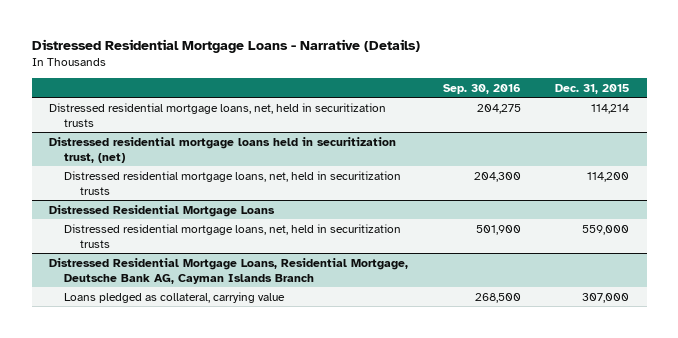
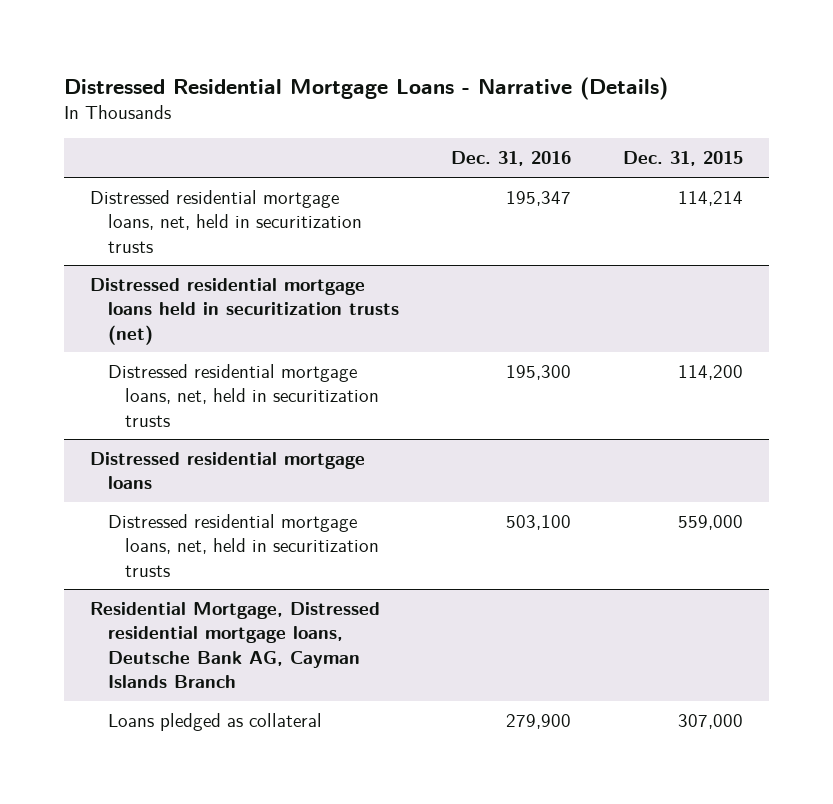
- | Sep. 30, 2016 | Dec. 31, 2015
+ | Dec. 31, 2016 | Dec. 31, 2015
- Distressed residential mortgage loans held in securitization trust, (net)
+ Distressed residential mortgage loans held in securitization trusts (net)
- Distressed Residential Mortgage Loans
+ Distressed residential mortgage loans
- Distressed Residential Mortgage Loans, Residential Mortgage, Deutsche Bank AG, Cayman Islands Branch
- Loans pledged as collateral, carrying value | 268,500 | 307,000
+ Residential Mortgage, Distressed residential mortgage loans, Deutsche Bank AG, Cayman Islands Branch
+ Loans pledged as collateral | 279,900 | 307,000

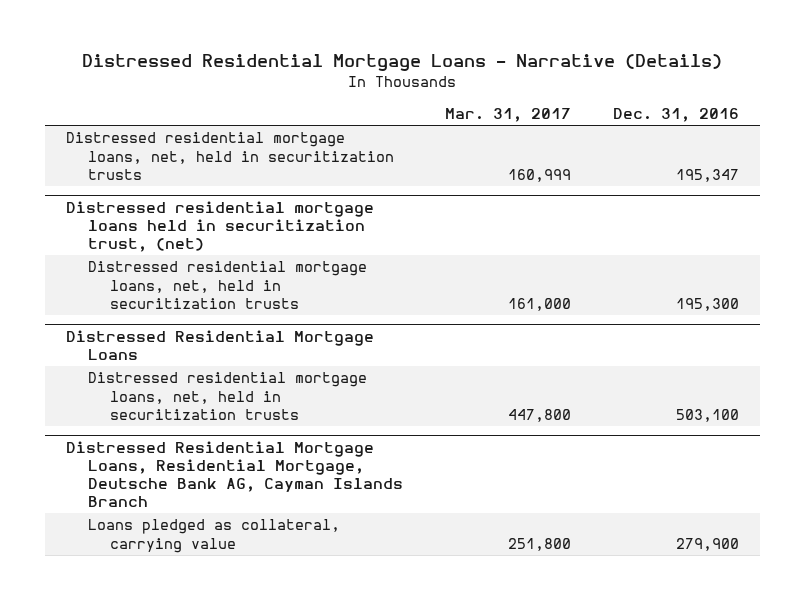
- | Dec. 31, 2016 | Dec. 31, 2015
+ | Mar. 31, 2017 | Dec. 31, 2016
- Distressed residential mortgage loans held in securitization trusts (net)
+ Distressed residential mortgage loans held in securitization trust, (net)
- Distressed residential mortgage loans
+ Distressed Residential Mortgage Loans
- Residential Mortgage, Distressed residential mortgage loans, Deutsche Bank AG, Cayman Islands Branch
- Loans pledged as collateral | 279,900 | 307,000
+ Distressed Residential Mortgage Loans, Residential Mortgage, Deutsche Bank AG, Cayman Islands Branch
+ Loans pledged as collateral, carrying value | 251,800 | 279,900

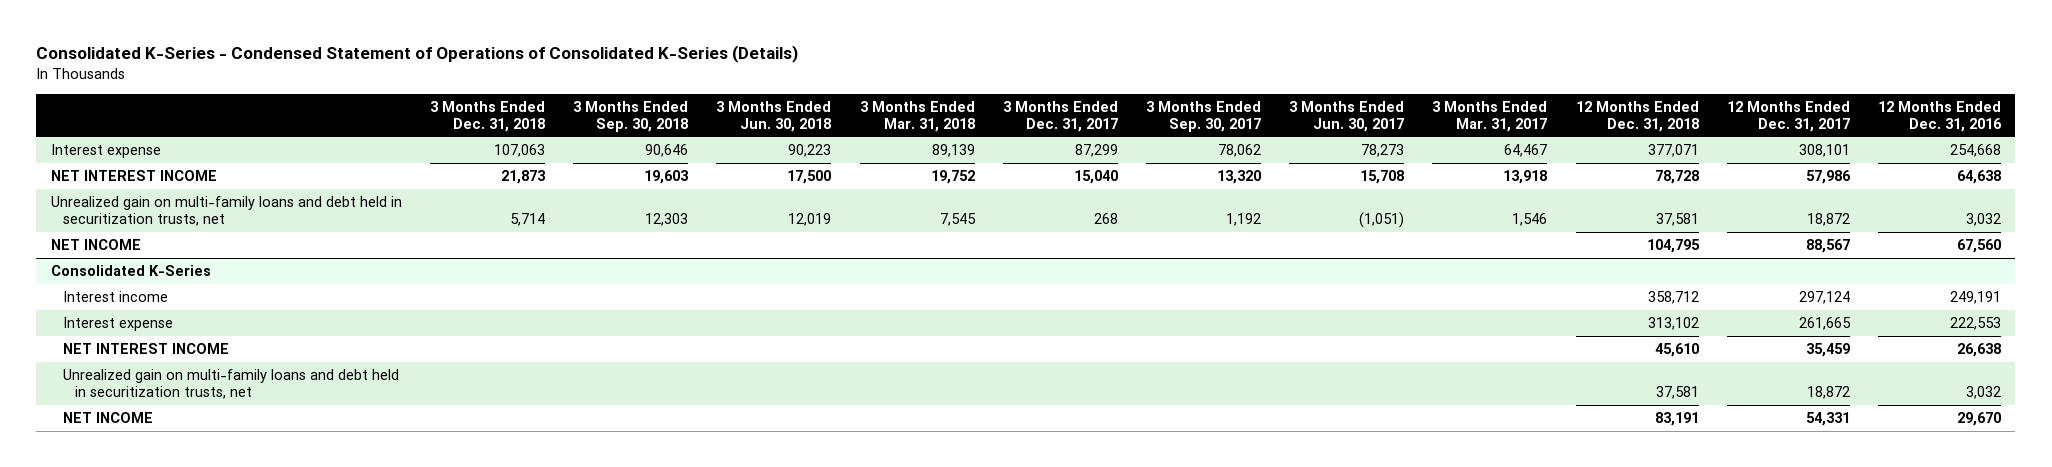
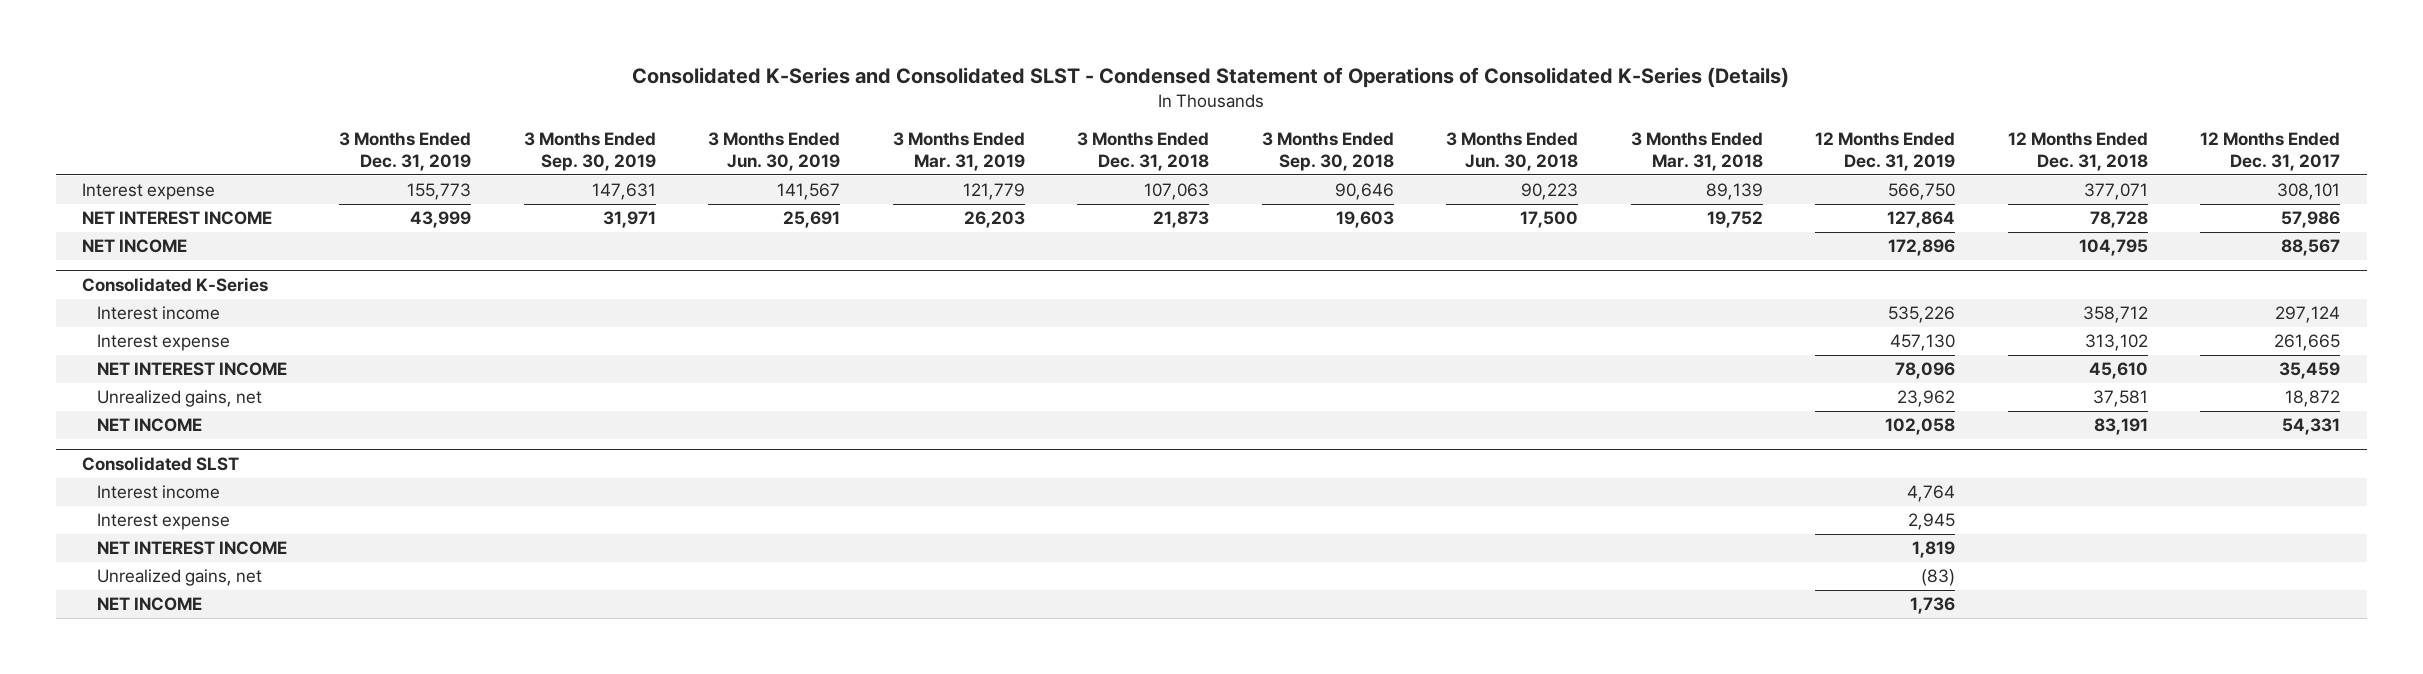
- Consolidated K-Series - Condensed Statement of Operations of Consolidated K-Series (Details)
+ Consolidated K-Series and Consolidated SLST - Condensed Statement of Operations of Consolidated K-Series (Details)
- | 3 Months Ended Dec. 31, 2018 | 3 Months Ended Sep. 30, 2018 | 3 Months Ended Jun. 30, 2018 | 3 Months Ended Mar. 31, 2018 | 3 Months Ended Dec. 31, 2017 | 3 Months Ended Sep. 30, 2017 | 3 Months Ended Jun. 30, 2017 | 3 Months Ended Mar. 31, 2017 | 12 Months Ended Dec. 31, 2018 | 12 Months Ended Dec. 31, 2017 | 12 Months Ended Dec. 31, 2016
+ | 3 Months Ended Dec. 31, 2019 | 3 Months Ended Sep. 30, 2019 | 3 Months Ended Jun. 30, 2019 | 3 Months Ended Mar. 31, 2019 | 3 Months Ended Dec. 31, 2018 | 3 Months Ended Sep. 30, 2018 | 3 Months Ended Jun. 30, 2018 | 3 Months Ended Mar. 31, 2018 | 12 Months Ended Dec. 31, 2019 | 12 Months Ended Dec. 31, 2018 | 12 Months Ended Dec. 31, 2017
- Unrealized gain on multi-family loans and debt held in securitization trusts, net | 5,714 | 12,303 | 12,019 | 7,545 | 268 | 1,192 | (1,051) | 1,546 | 37,581 | 18,872 | 3,032
@ Consolidated K-Series
- Unrealized gain on multi-family loans and debt held in securitization trusts, net | | | | | | | | | 37,581 | 18,872 | 3,032
+ Unrealized gains, net | | | | | | | | | 23,962 | 37,581 | 18,872
+ Consolidated SLST
+ Interest income | | | | | | | | | 4,764 | |
+ Interest expense | | | | | | | | | 2,945 | |
+ NET INTEREST INCOME | | | | | | | | | 1,819 | |
+ Unrealized gains, net | | | | | | | | | (83) | |
+ NET INCOME | | | | | | | | | 1,736 | |

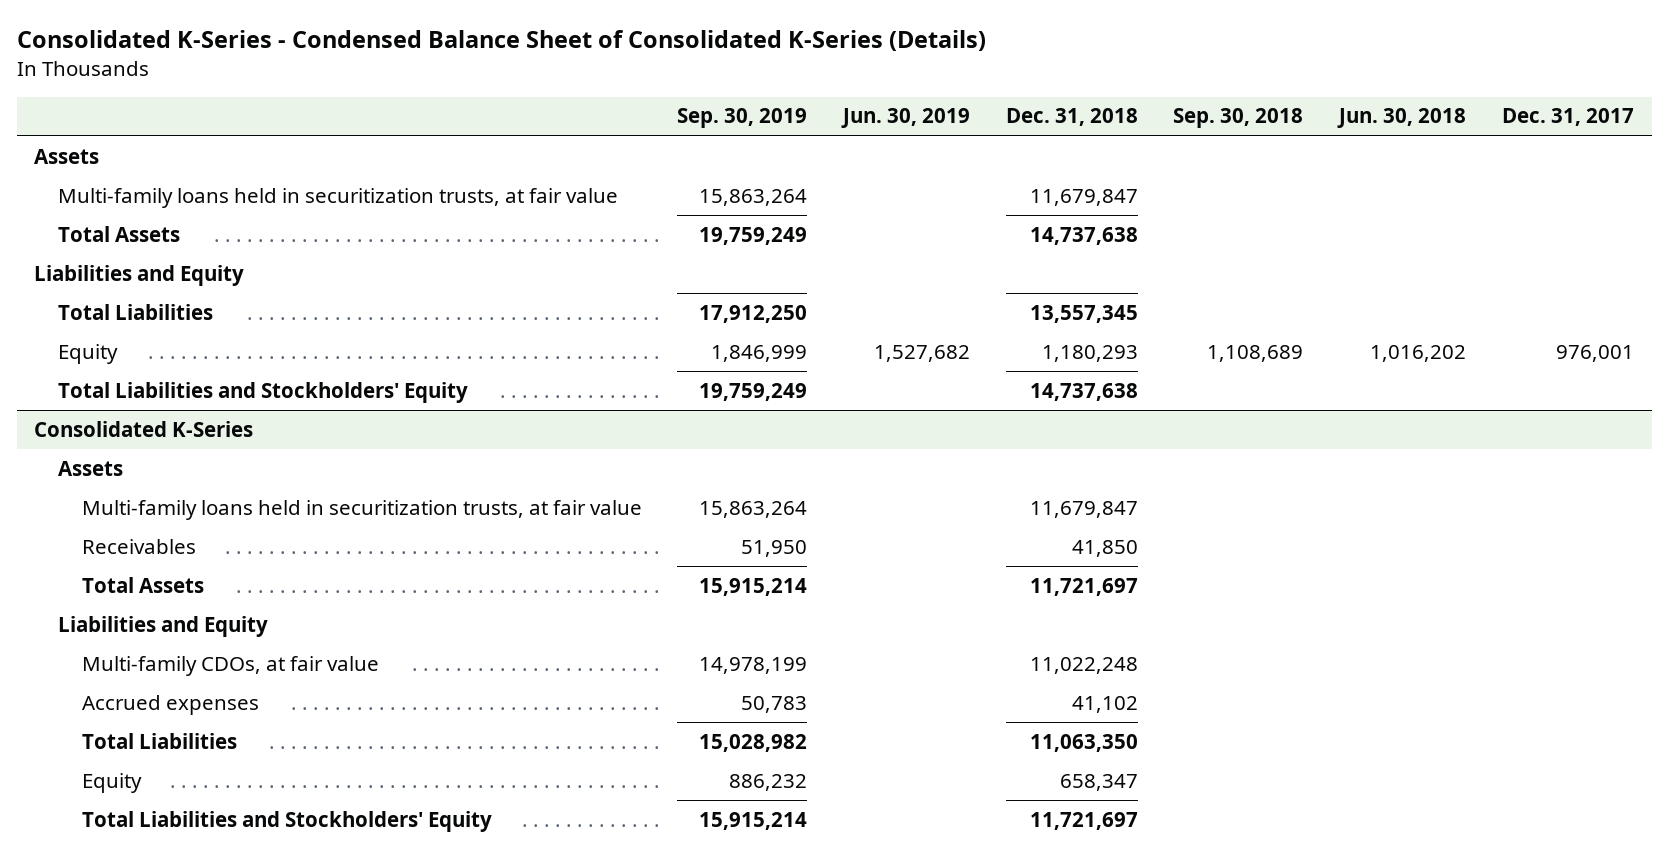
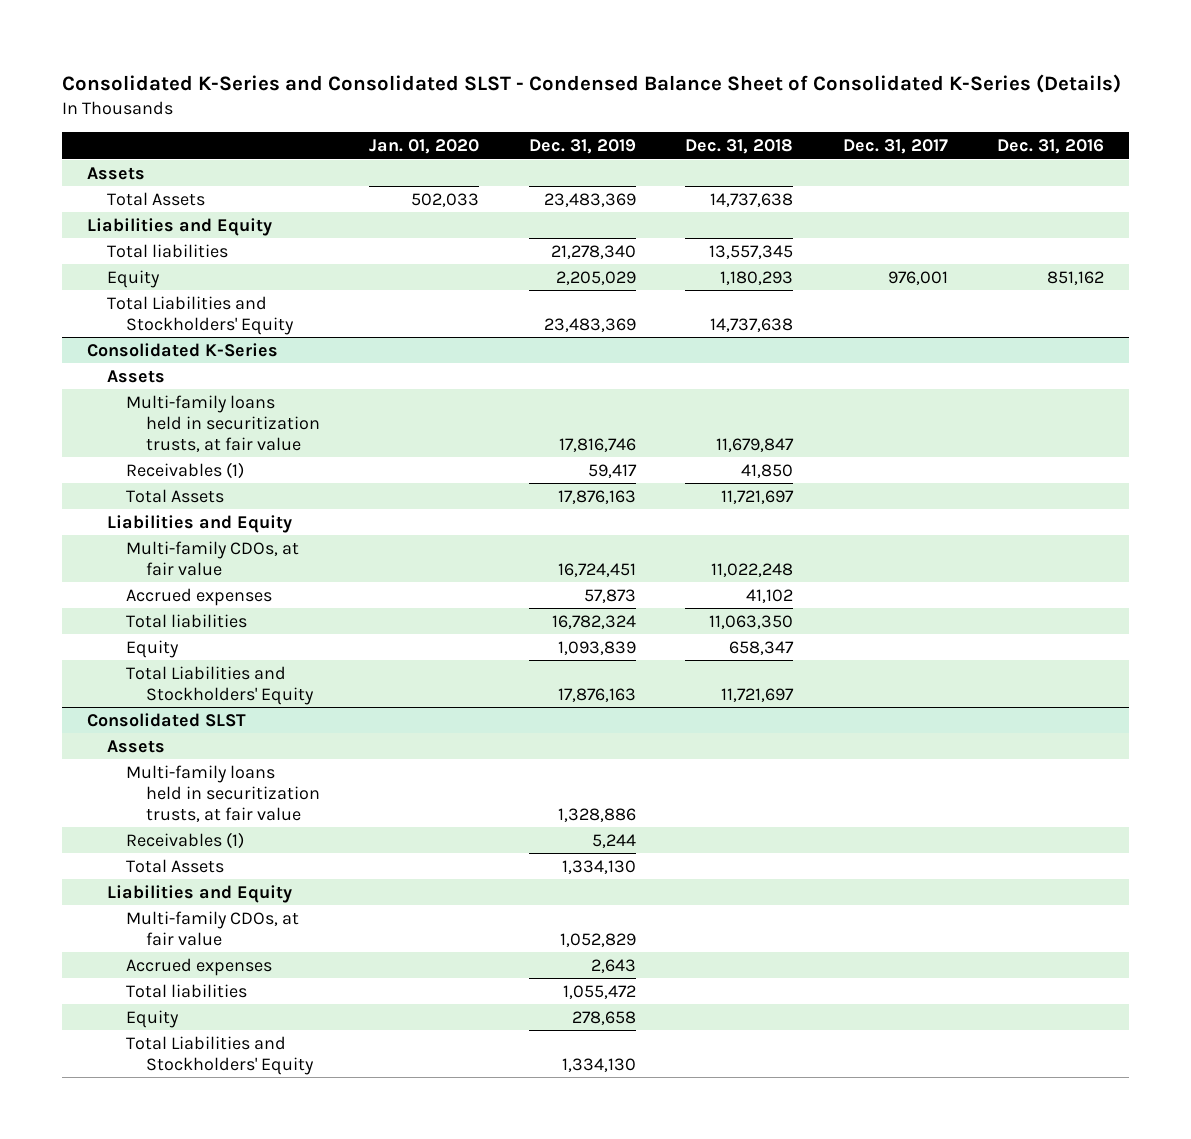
- Consolidated K-Series - Condensed Balance Sheet of Consolidated K-Series (Details)
+ Consolidated K-Series and Consolidated SLST - Condensed Balance Sheet of Consolidated K-Series (Details)
- | Sep. 30, 2019 | Jun. 30, 2019 | Dec. 31, 2018 | Sep. 30, 2018 | Jun. 30, 2018 | Dec. 31, 2017
+ | Jan. 01, 2020 | Dec. 31, 2019 | Dec. 31, 2018 | Dec. 31, 2017 | Dec. 31, 2016
- Multi-family loans held in securitization trusts, at fair value | 15,863,264 | | 11,679,847 | | |
- Total Liabilities | 17,912,250 | | 13,557,345 | | |
+ Total liabilities | | 21,278,340 | 13,557,345 | |
@ Consolidated K-Series
- Receivables | 51,950 | | 41,850 | | |
+ Receivables (1) | | 59,417 | 41,850 | |
- Total Liabilities | 15,028,982 | | 11,063,350 | | |
+ Total liabilities | | 16,782,324 | 11,063,350 | |
+ Consolidated SLST
+ Assets
+ Multi-family loans held in securitization trusts, at fair value | | 1,328,886 | | |
+ Receivables (1) | | 5,244 | | |
+ Total Assets | | 1,334,130 | | |
+ Liabilities and Equity
+ Multi-family CDOs, at fair value | | 1,052,829 | | |
+ Accrued expenses | | 2,643 | | |
+ Total liabilities | | 1,055,472 | | |
+ Equity | | 278,658 | | |
+ Total Liabilities and Stockholders' Equity | | 1,334,130 | | |

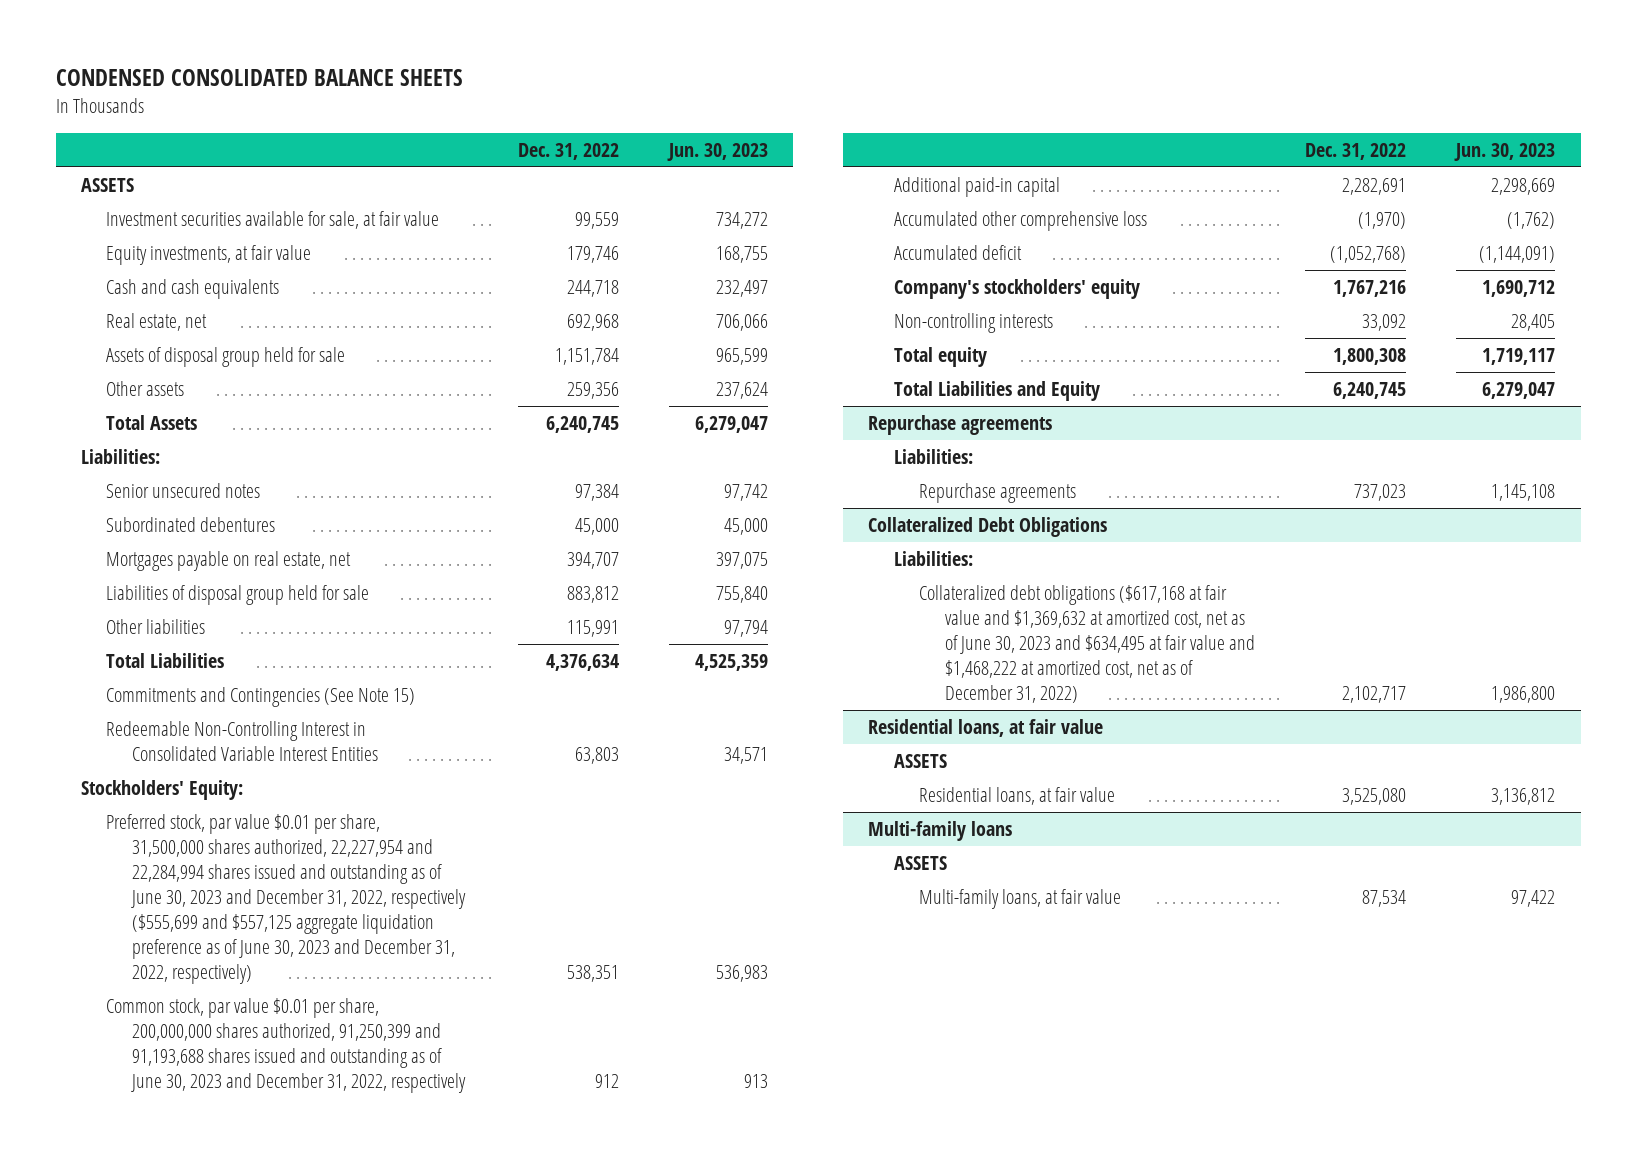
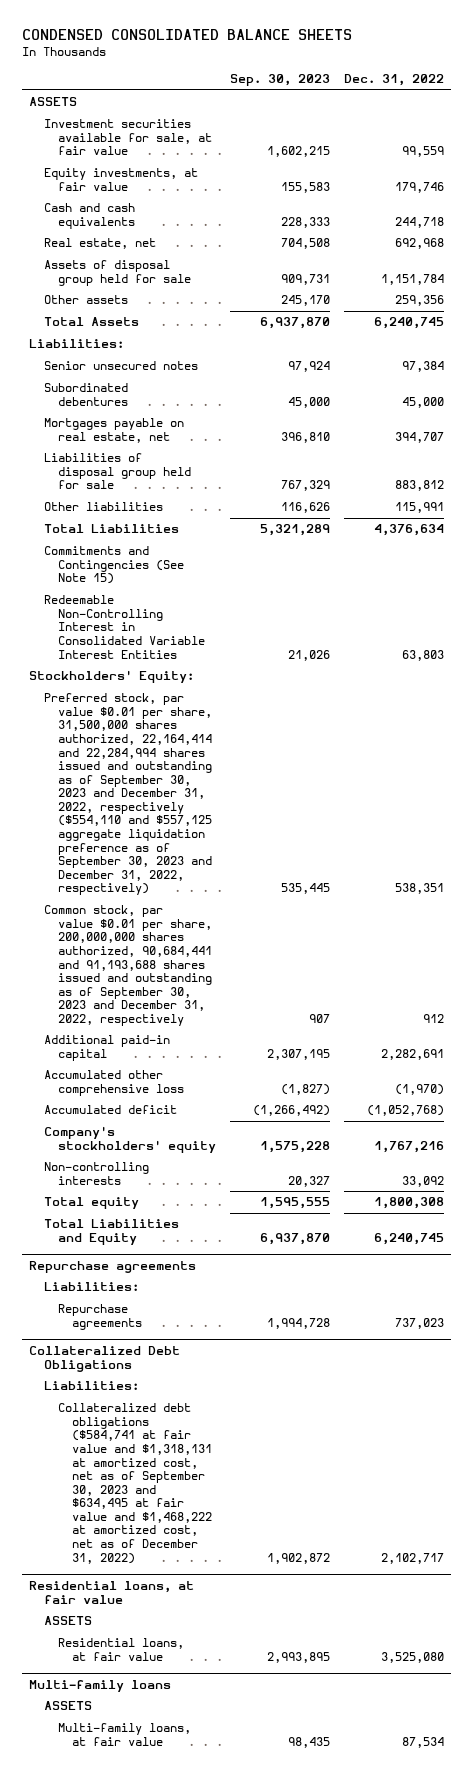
- | Dec. 31, 2022 | Jun. 30, 2023
+ | Sep. 30, 2023 | Dec. 31, 2022
- Preferred stock, par value $0.01 per share, 31,500,000 shares authorized, 22,227,954 and 22,284,994 shares issued and outstanding as of June 30, 2023 and December 31, 2022, respectively ($555,699 and $557,125 aggregate liquidation preference as of June 30, 2023 and December 31, 2022, respectively) | 538,351 | 536,983
- Common stock, par value $0.01 per share, 200,000,000 shares authorized, 91,250,399 and 91,193,688 shares issued and outstanding as of June 30, 2023 and December 31, 2022, respectively | 912 | 913
+ Preferred stock, par value $0.01 per share, 31,500,000 shares authorized, 22,164,414 and 22,284,994 shares issued and outstanding as of September 30, 2023 and December 31, 2022, respectively ($554,110 and $557,125 aggregate liquidation preference as of September 30, 2023 and December 31, 2022, respectively) | 535,445 | 538,351
+ Common stock, par value $0.01 per share, 200,000,000 shares authorized, 90,684,441 and 91,193,688 shares issued and outstanding as of September 30, 2023 and December 31, 2022, respectively | 907 | 912
@ Collateralized Debt Obligations
- Collateralized debt obligations ($617,168 at fair value and $1,369,632 at amortized cost, net as of June 30, 2023 and $634,495 at fair value and $1,468,222 at amortized cost, net as of December 31, 2022) | 2,102,717 | 1,986,800
+ Collateralized debt obligations ($584,741 at fair value and $1,318,131 at amortized cost, net as of September 30, 2023 and $634,495 at fair value and $1,468,222 at amortized cost, net as of December 31, 2022) | 1,902,872 | 2,102,717

